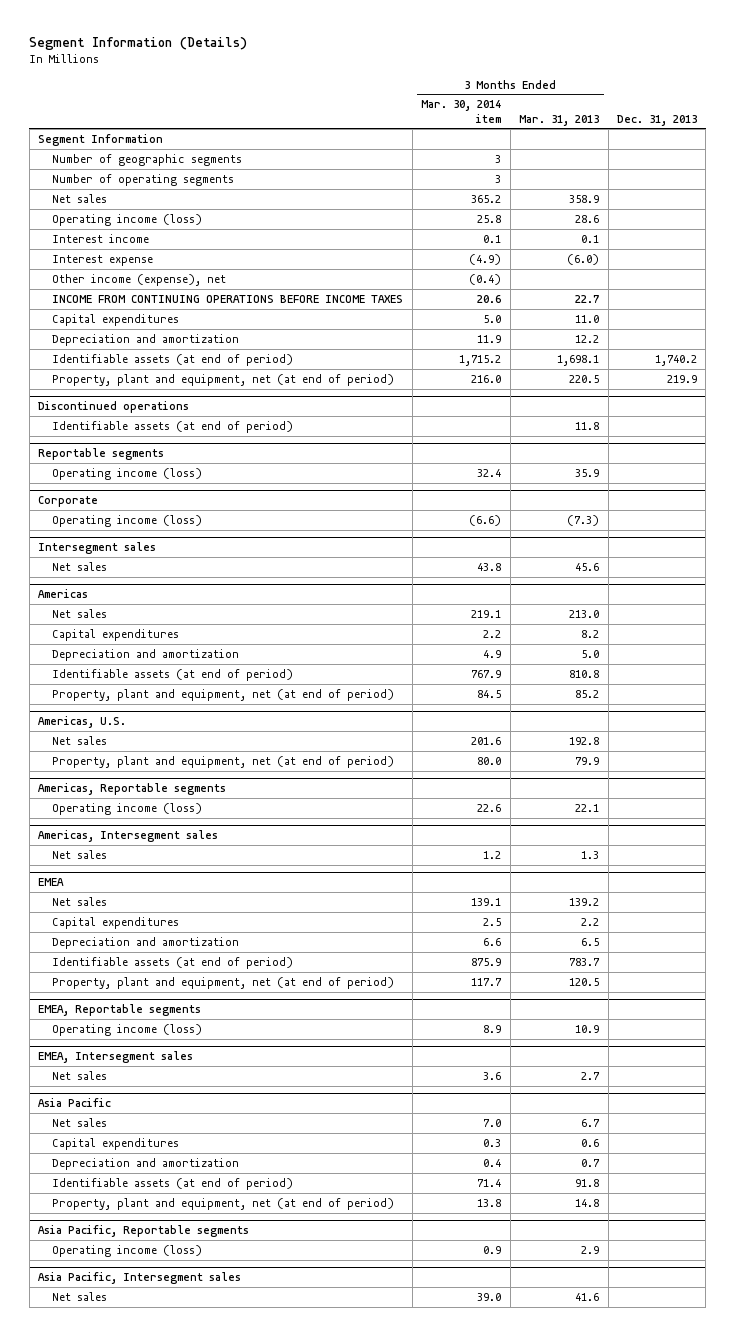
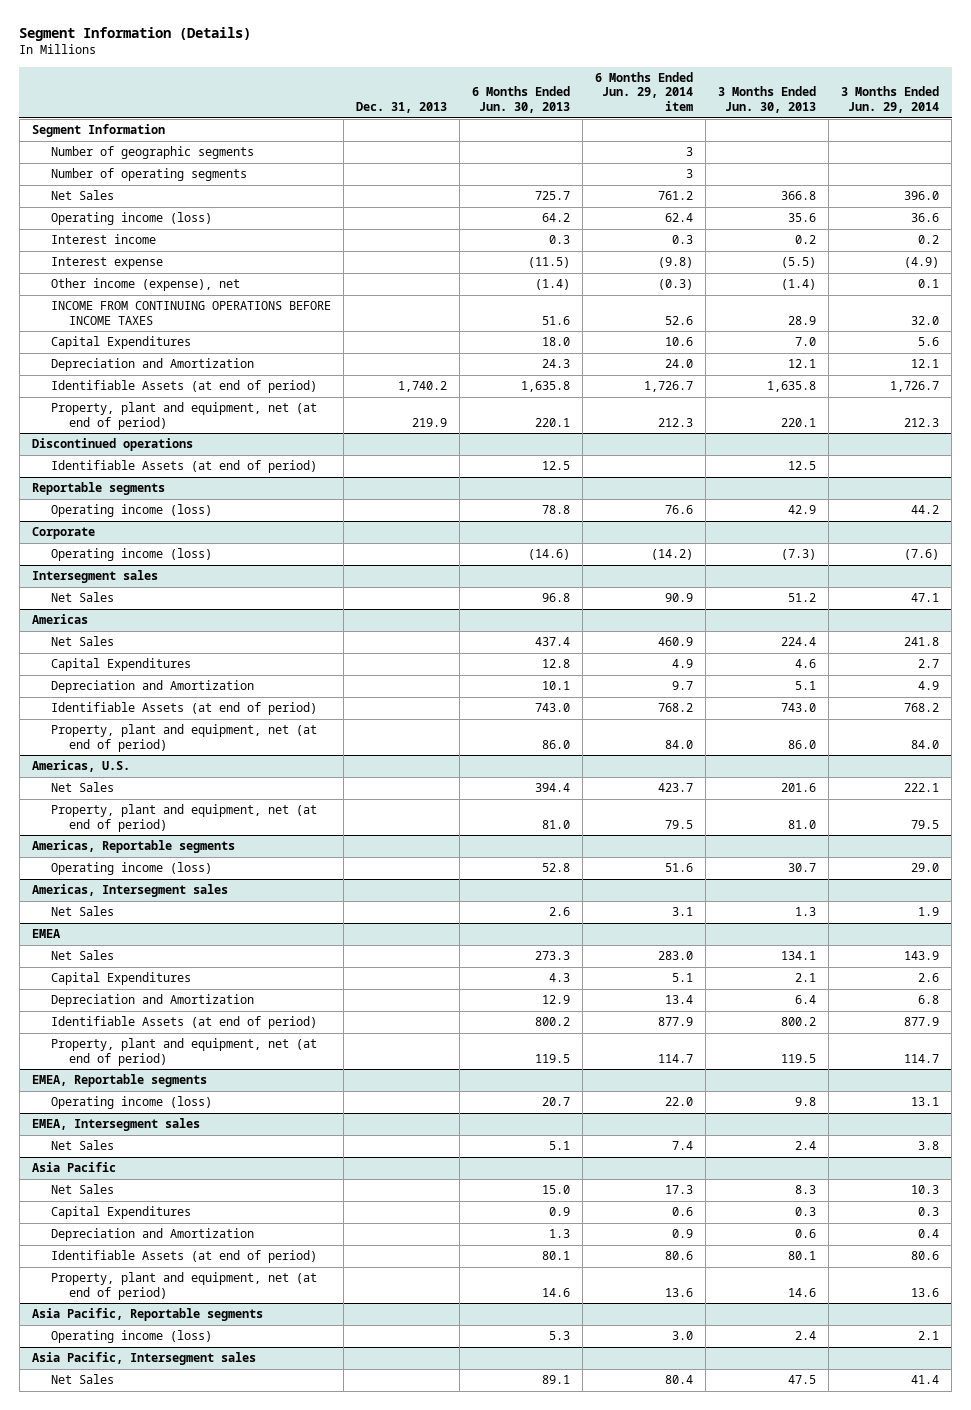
- | 3 Months Ended Mar. 30, 2014 item | 3 Months Ended Mar. 31, 2013 | Dec. 31, 2013
+ | Dec. 31, 2013 | 6 Months Ended Jun. 30, 2013 | 6 Months Ended Jun. 29, 2014 item | 3 Months Ended Jun. 30, 2013 | 3 Months Ended Jun. 29, 2014
- Net sales | 365.2 | 358.9 |
+ Net Sales | | 725.7 | 761.2 | 366.8 | 396.0
- Capital expenditures | 5.0 | 11.0 |
- Depreciation and amortization | 11.9 | 12.2 |
- Identifiable assets (at end of period) | 1,715.2 | 1,698.1 | 1,740.2
+ Capital Expenditures | | 18.0 | 10.6 | 7.0 | 5.6
+ Depreciation and Amortization | | 24.3 | 24.0 | 12.1 | 12.1
+ Identifiable Assets (at end of period) | 1,740.2 | 1,635.8 | 1,726.7 | 1,635.8 | 1,726.7
@ Discontinued operations
- Identifiable assets (at end of period) | | 11.8 |
+ Identifiable Assets (at end of period) | | 12.5 | | 12.5 |
@ Intersegment sales
- Net sales | 43.8 | 45.6 |
+ Net Sales | | 96.8 | 90.9 | 51.2 | 47.1
@ Americas
- Net sales | 219.1 | 213.0 |
- Capital expenditures | 2.2 | 8.2 |
- Depreciation and amortization | 4.9 | 5.0 |
- Identifiable assets (at end of period) | 767.9 | 810.8 |
+ Net Sales | | 437.4 | 460.9 | 224.4 | 241.8
+ Capital Expenditures | | 12.8 | 4.9 | 4.6 | 2.7
+ Depreciation and Amortization | | 10.1 | 9.7 | 5.1 | 4.9
+ Identifiable Assets (at end of period) | | 743.0 | 768.2 | 743.0 | 768.2
@ Americas, U.S.
- Net sales | 201.6 | 192.8 |
+ Net Sales | | 394.4 | 423.7 | 201.6 | 222.1
@ Americas, Intersegment sales
- Net sales | 1.2 | 1.3 |
+ Net Sales | | 2.6 | 3.1 | 1.3 | 1.9
@ EMEA
- Net sales | 139.1 | 139.2 |
- Capital expenditures | 2.5 | 2.2 |
- Depreciation and amortization | 6.6 | 6.5 |
- Identifiable assets (at end of period) | 875.9 | 783.7 |
+ Net Sales | | 273.3 | 283.0 | 134.1 | 143.9
+ Capital Expenditures | | 4.3 | 5.1 | 2.1 | 2.6
+ Depreciation and Amortization | | 12.9 | 13.4 | 6.4 | 6.8
+ Identifiable Assets (at end of period) | | 800.2 | 877.9 | 800.2 | 877.9
@ EMEA, Intersegment sales
- Net sales | 3.6 | 2.7 |
+ Net Sales | | 5.1 | 7.4 | 2.4 | 3.8
@ Asia Pacific
- Net sales | 7.0 | 6.7 |
- Capital expenditures | 0.3 | 0.6 |
- Depreciation and amortization | 0.4 | 0.7 |
- Identifiable assets (at end of period) | 71.4 | 91.8 |
+ Net Sales | | 15.0 | 17.3 | 8.3 | 10.3
+ Capital Expenditures | | 0.9 | 0.6 | 0.3 | 0.3
+ Depreciation and Amortization | | 1.3 | 0.9 | 0.6 | 0.4
+ Identifiable Assets (at end of period) | | 80.1 | 80.6 | 80.1 | 80.6
@ Asia Pacific, Intersegment sales
- Net sales | 39.0 | 41.6 |
+ Net Sales | | 89.1 | 80.4 | 47.5 | 41.4

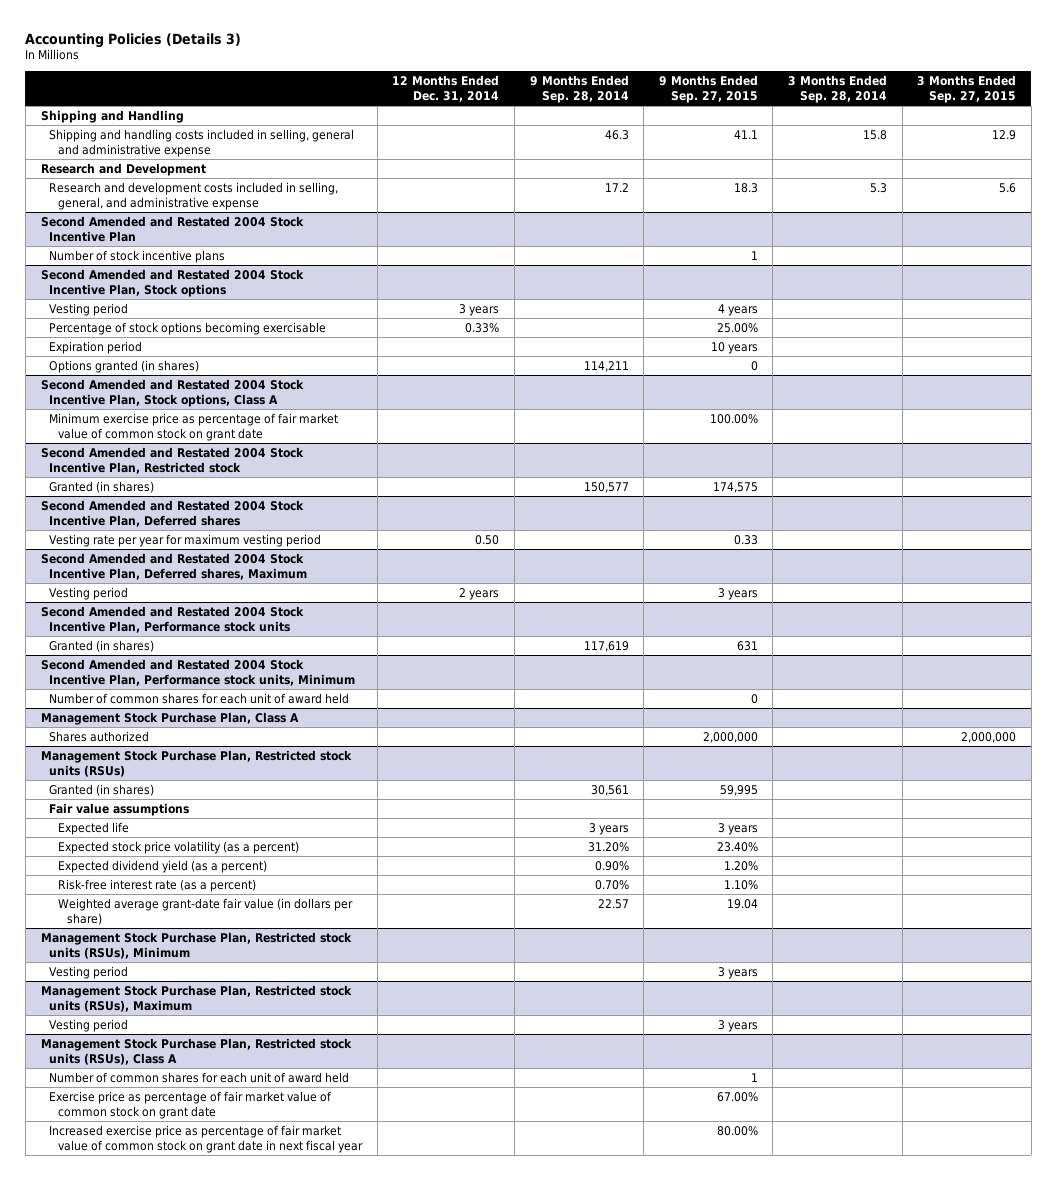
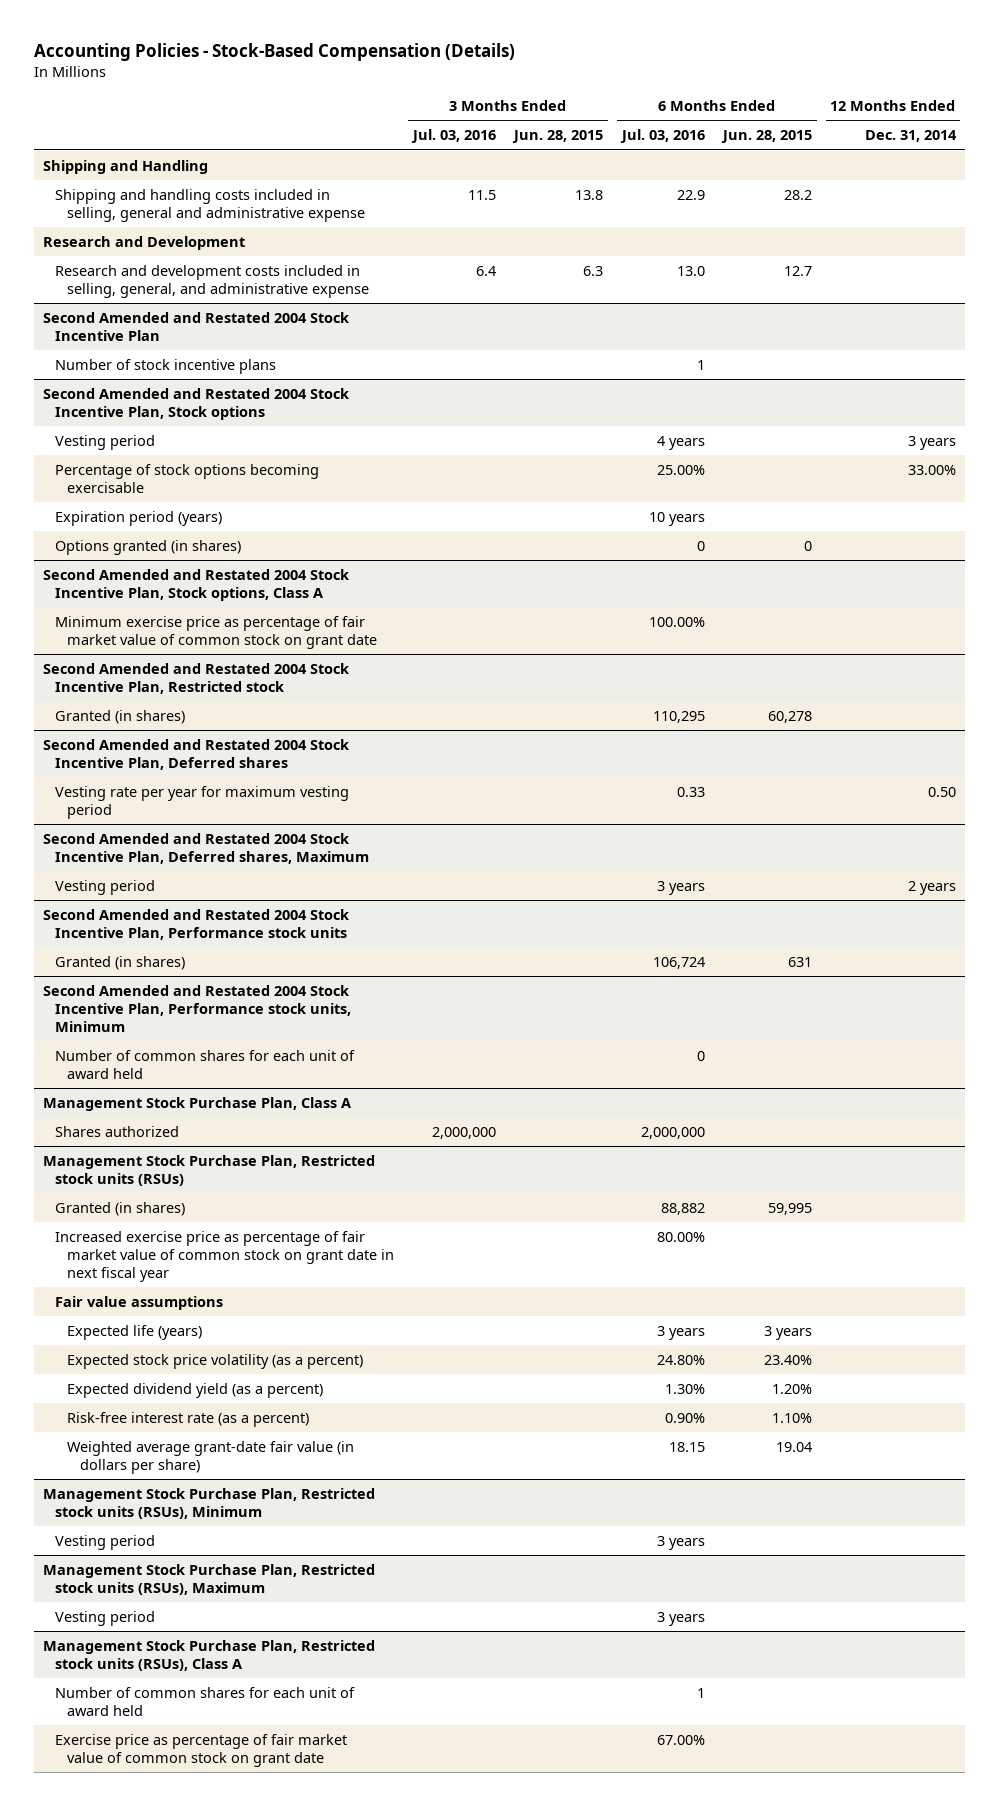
- Accounting Policies (Details 3)
+ Accounting Policies - Stock-Based Compensation (Details)
- | 12 Months Ended Dec. 31, 2014 | 9 Months Ended Sep. 28, 2014 | 9 Months Ended Sep. 27, 2015 | 3 Months Ended Sep. 28, 2014 | 3 Months Ended Sep. 27, 2015
+ | 3 Months Ended Jul. 03, 2016 | 3 Months Ended Jun. 28, 2015 | 6 Months Ended Jul. 03, 2016 | 6 Months Ended Jun. 28, 2015 | 12 Months Ended Dec. 31, 2014
@ Second Amended and Restated 2004 Stock Incentive Plan, Stock options
- Percentage of stock options becoming exercisable | 0.33% | | 25.00% | |
- Expiration period | | | 10 years | |
+ Percentage of stock options becoming exercisable | | | 25.00% | | 33.00%
+ Expiration period (years) | | | 10 years | |
@ Management Stock Purchase Plan, Restricted stock units (RSUs)
+ Increased exercise price as percentage of fair market value of common stock on grant date in next fiscal year | | | 80.00% | |
- Expected life | | 3 years | 3 years | |
+ Expected life (years) | | | 3 years | 3 years |
@ Management Stock Purchase Plan, Restricted stock units (RSUs), Class A
- Increased exercise price as percentage of fair market value of common stock on grant date in next fiscal year | | | 80.00% | |

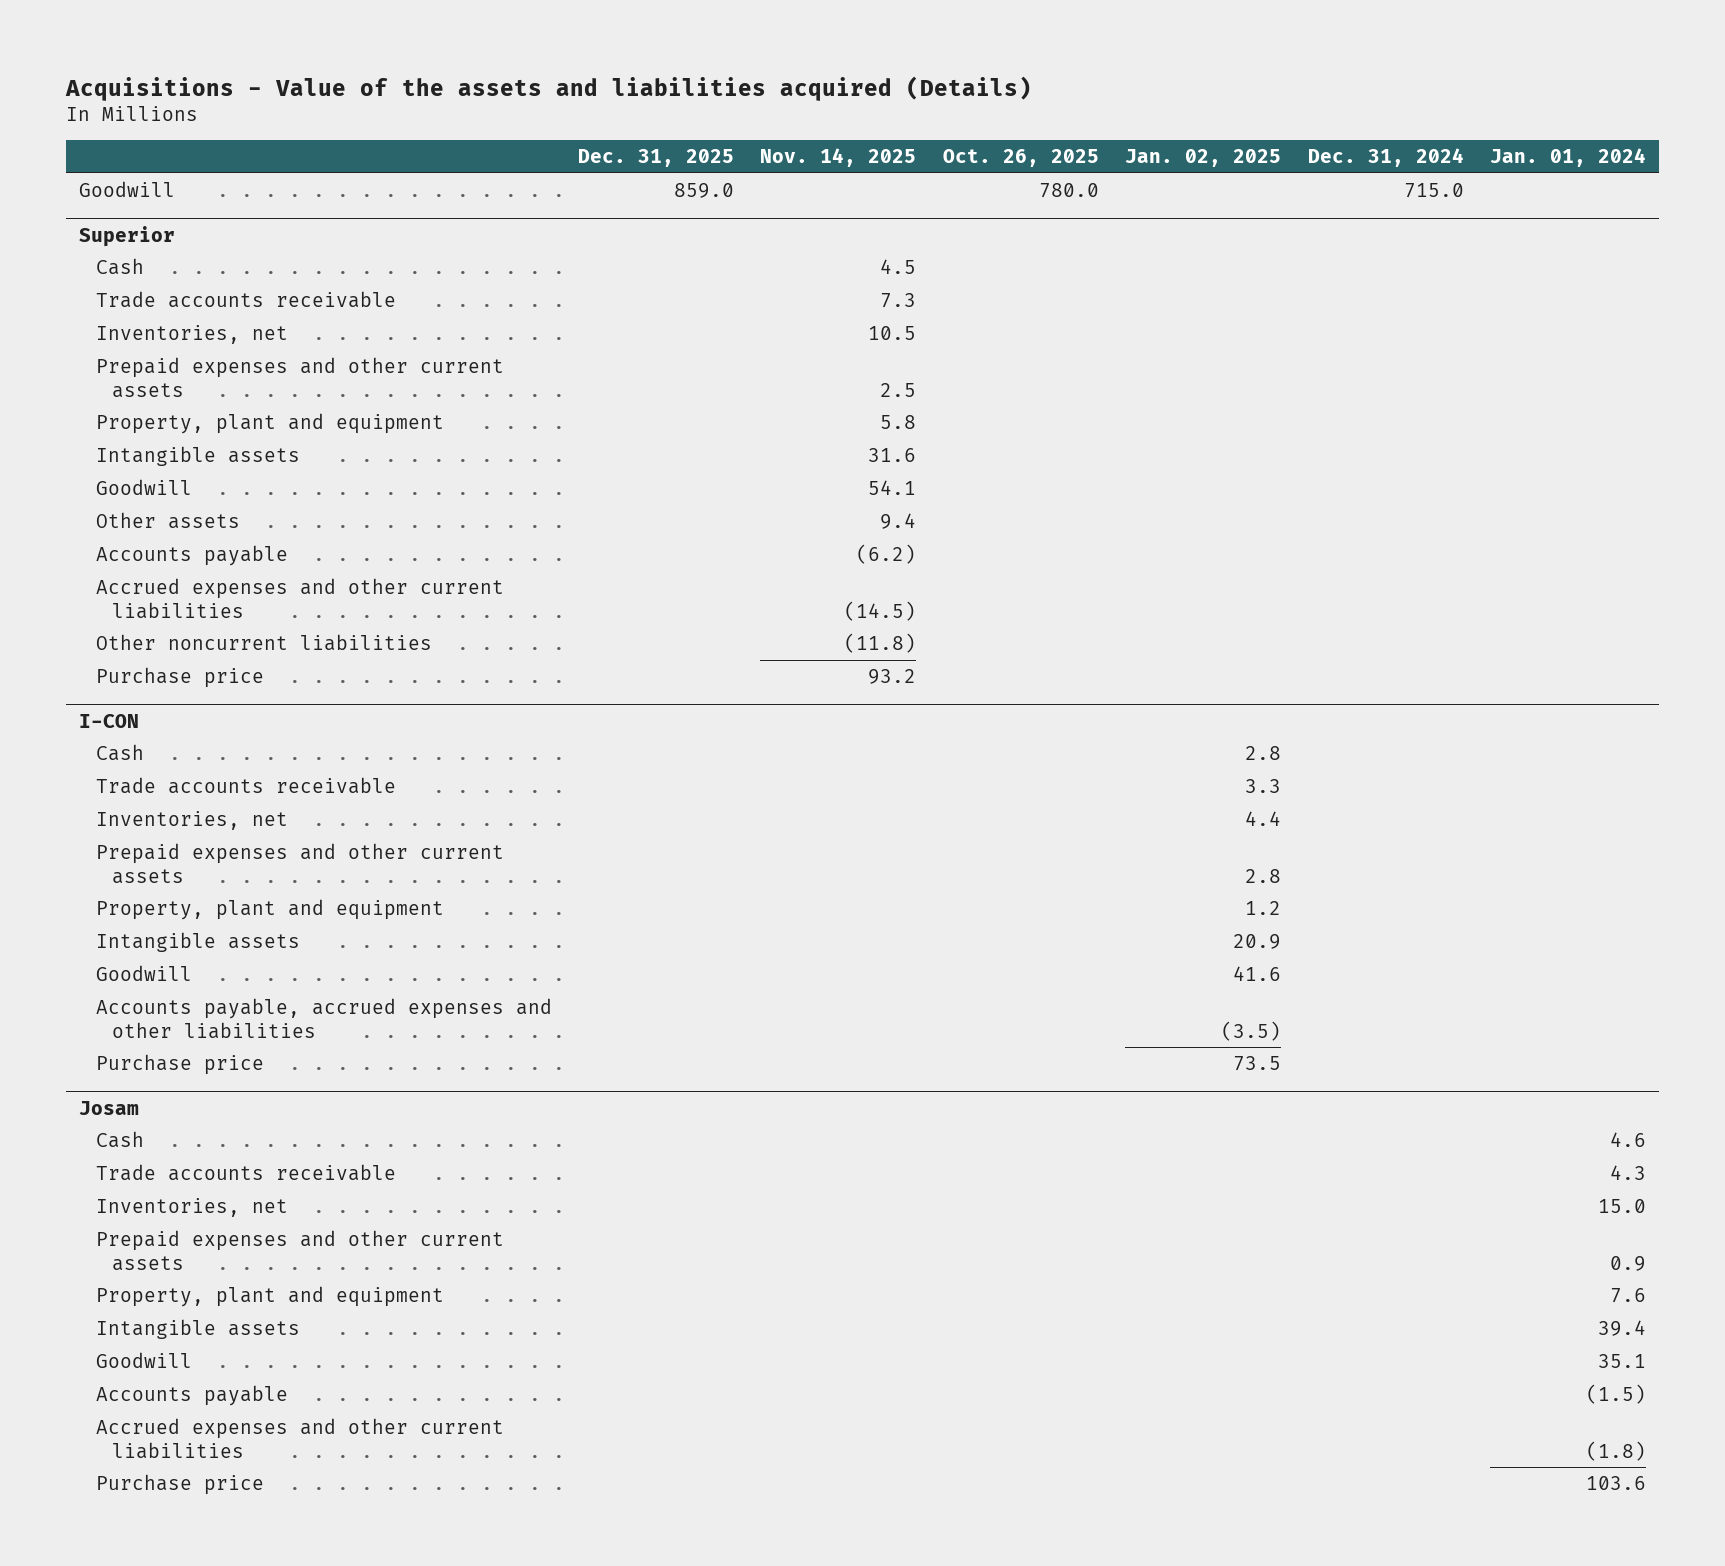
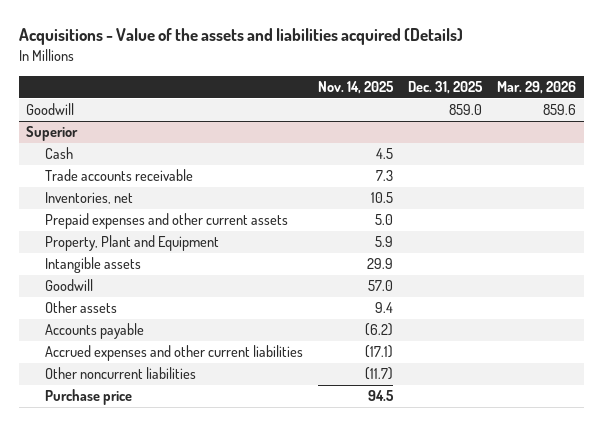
- | Dec. 31, 2025 | Nov. 14, 2025 | Oct. 26, 2025 | Jan. 02, 2025 | Dec. 31, 2024 | Jan. 01, 2024
+ | Nov. 14, 2025 | Dec. 31, 2025 | Mar. 29, 2026
@ Superior
- Prepaid expenses and other current assets | | 2.5 | | | |
- Property, plant and equipment | | 5.8 | | | |
- Intangible assets | | 31.6 | | | |
- Goodwill | | 54.1 | | | |
+ Prepaid expenses and other current assets | 5.0 | |
+ Property, Plant and Equipment | 5.9 | |
+ Intangible assets | 29.9 | |
+ Goodwill | 57.0 | |
- Accrued expenses and other current liabilities | | (14.5) | | | |
- Other noncurrent liabilities | | (11.8) | | | |
- Purchase price | | 93.2 | | | |
- I-CON
- Cash | | | | 2.8 | |
- Trade accounts receivable | | | | 3.3 | |
- Inventories, net | | | | 4.4 | |
- Prepaid expenses and other current assets | | | | 2.8 | |
- Property, plant and equipment | | | | 1.2 | |
- Intangible assets | | | | 20.9 | |
- Goodwill | | | | 41.6 | |
- Accounts payable, accrued expenses and other liabilities | | | | (3.5) | |
- Purchase price | | | | 73.5 | |
- Josam
- Cash | | | | | | 4.6
- Trade accounts receivable | | | | | | 4.3
- Inventories, net | | | | | | 15.0
- Prepaid expenses and other current assets | | | | | | 0.9
- Property, plant and equipment | | | | | | 7.6
- Intangible assets | | | | | | 39.4
- Goodwill | | | | | | 35.1
- Accounts payable | | | | | | (1.5)
- Accrued expenses and other current liabilities | | | | | | (1.8)
- Purchase price | | | | | | 103.6
@ Superior
+ Accrued expenses and other current liabilities | (17.1) | |
+ Other noncurrent liabilities | (11.7) | |
+ Purchase price | 94.5 | |

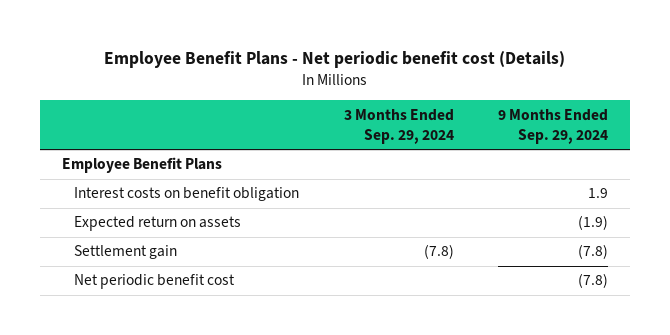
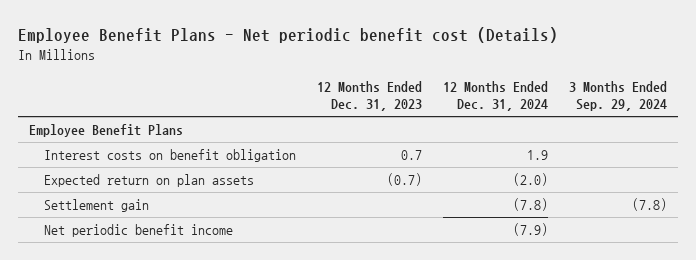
- | 3 Months Ended Sep. 29, 2024 | 9 Months Ended Sep. 29, 2024
+ | 12 Months Ended Dec. 31, 2023 | 12 Months Ended Dec. 31, 2024 | 3 Months Ended Sep. 29, 2024
- Expected return on assets | | (1.9)
+ Expected return on plan assets | (0.7) | (2.0) |
- Net periodic benefit cost | | (7.8)
+ Net periodic benefit income | | (7.9) |

